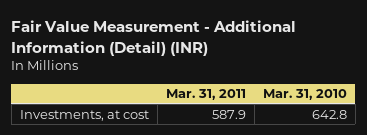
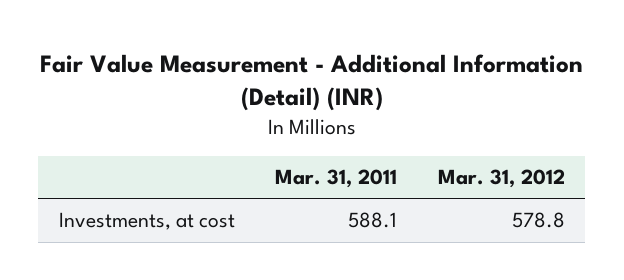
- | Mar. 31, 2011 | Mar. 31, 2010
+ | Mar. 31, 2011 | Mar. 31, 2012
- Investments, at cost | 587.9 | 642.8
+ Investments, at cost | 588.1 | 578.8

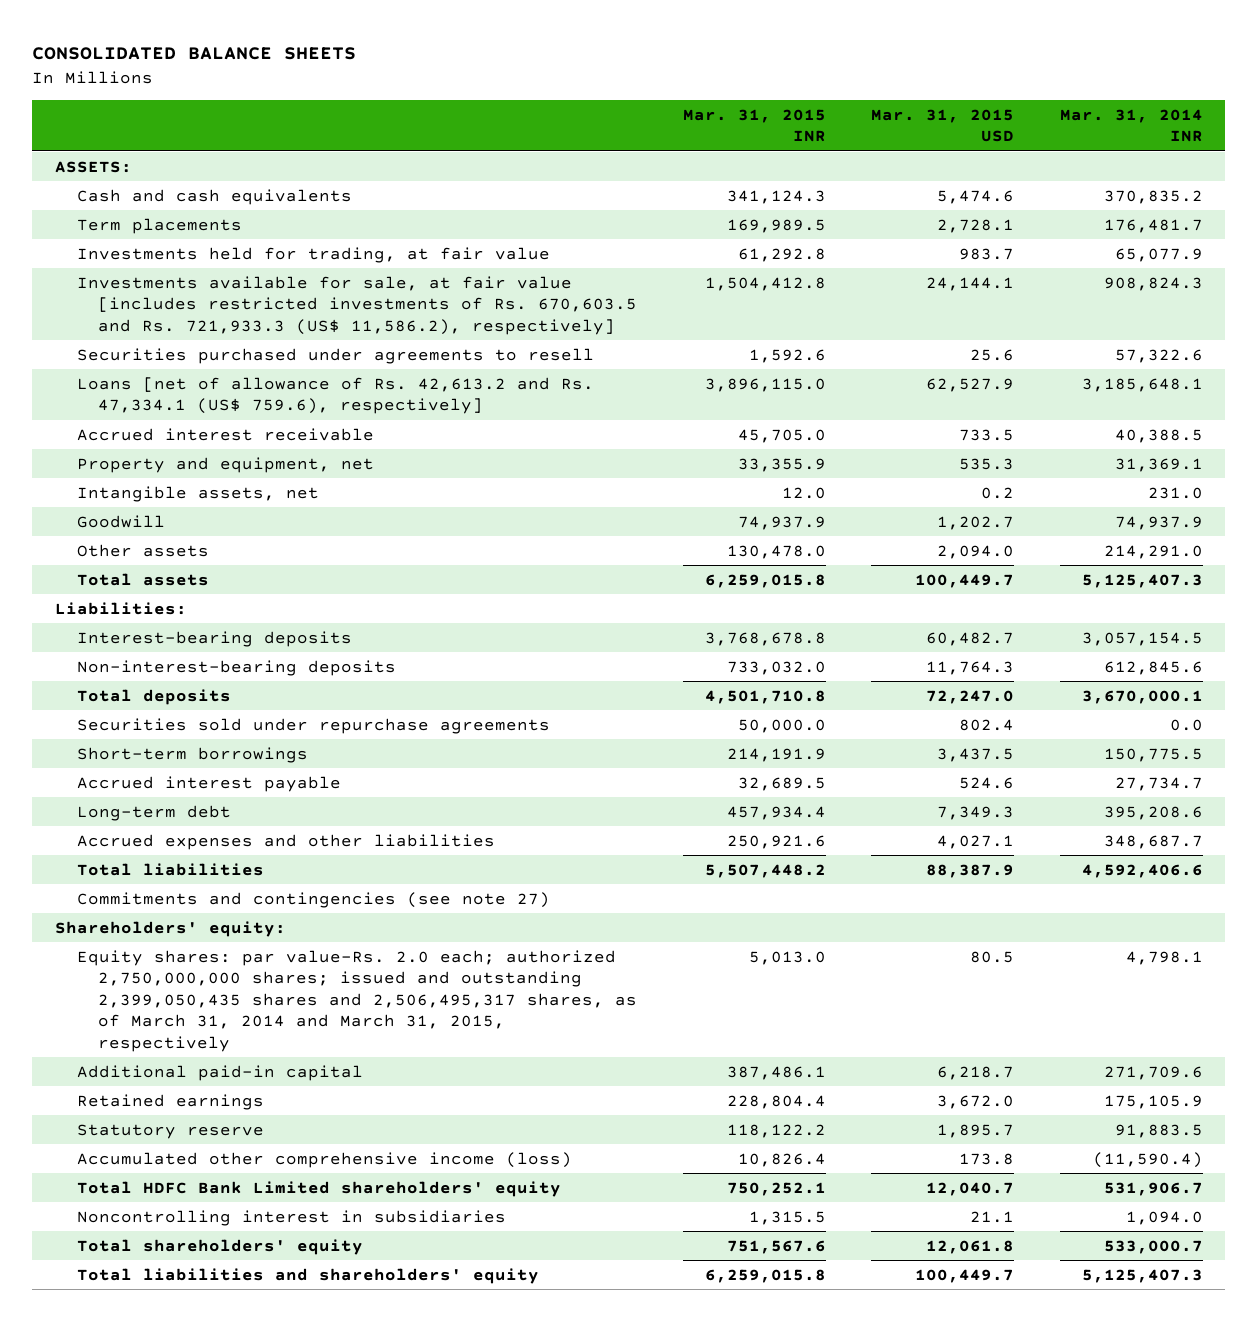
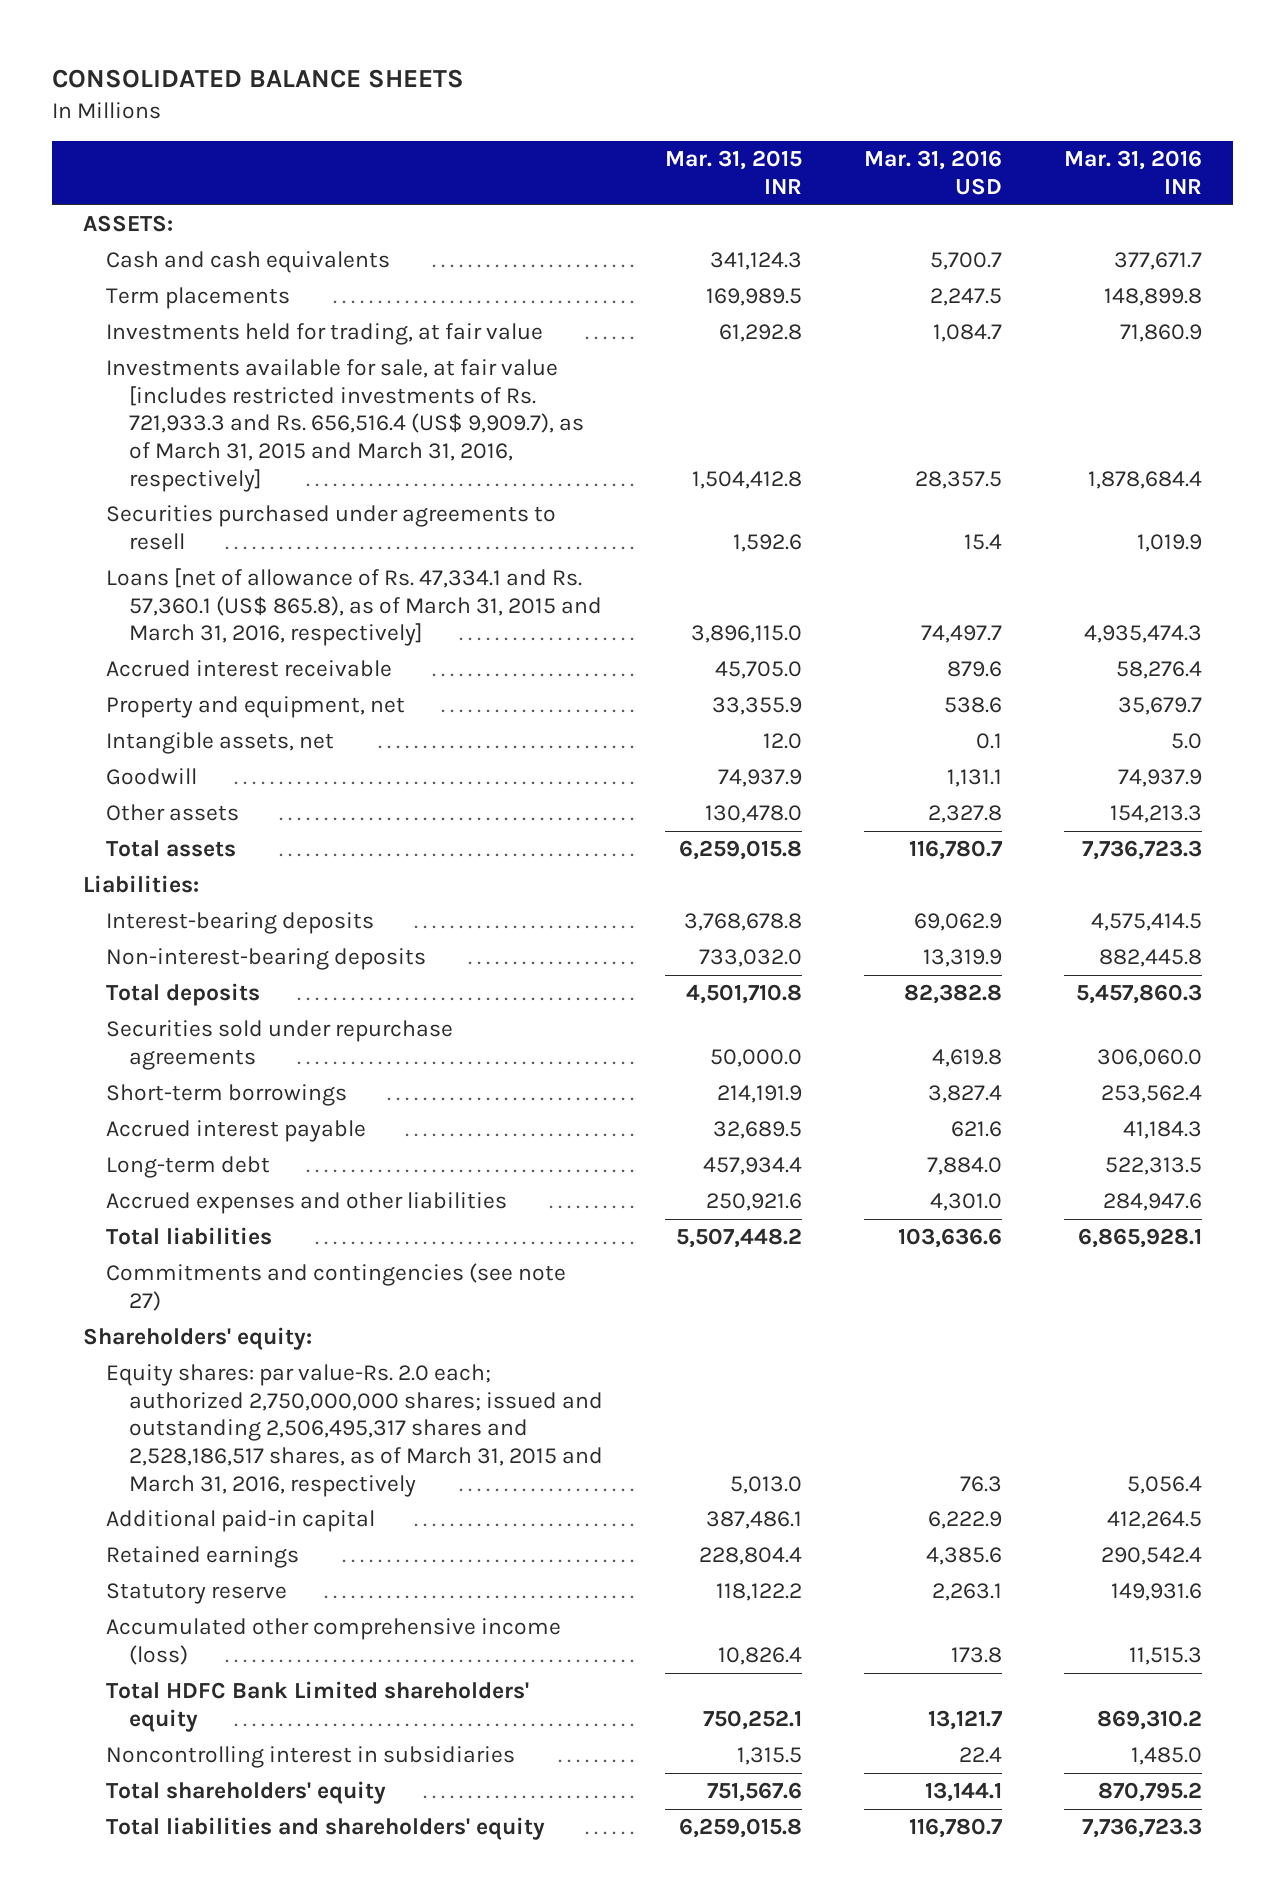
- | Mar. 31, 2015 INR | Mar. 31, 2015 USD | Mar. 31, 2014 INR
+ | Mar. 31, 2015 INR | Mar. 31, 2016 USD | Mar. 31, 2016 INR
- Investments available for sale, at fair value [includes restricted investments of Rs. 670,603.5 and Rs. 721,933.3 (US$ 11,586.2), respectively] | 1,504,412.8 | 24,144.1 | 908,824.3
+ Investments available for sale, at fair value [includes restricted investments of Rs. 721,933.3 and Rs. 656,516.4 (US$ 9,909.7), as of March 31, 2015 and March 31, 2016, respectively] | 1,504,412.8 | 28,357.5 | 1,878,684.4
- Loans [net of allowance of Rs. 42,613.2 and Rs. 47,334.1 (US$ 759.6), respectively] | 3,896,115.0 | 62,527.9 | 3,185,648.1
+ Loans [net of allowance of Rs. 47,334.1 and Rs. 57,360.1 (US$ 865.8), as of March 31, 2015 and March 31, 2016, respectively] | 3,896,115.0 | 74,497.7 | 4,935,474.3
- Equity shares: par value-Rs. 2.0 each; authorized 2,750,000,000 shares; issued and outstanding 2,399,050,435 shares and 2,506,495,317 shares, as of March 31, 2014 and March 31, 2015, respectively | 5,013.0 | 80.5 | 4,798.1
+ Equity shares: par value-Rs. 2.0 each; authorized 2,750,000,000 shares; issued and outstanding 2,506,495,317 shares and 2,528,186,517 shares, as of March 31, 2015 and March 31, 2016, respectively | 5,013.0 | 76.3 | 5,056.4

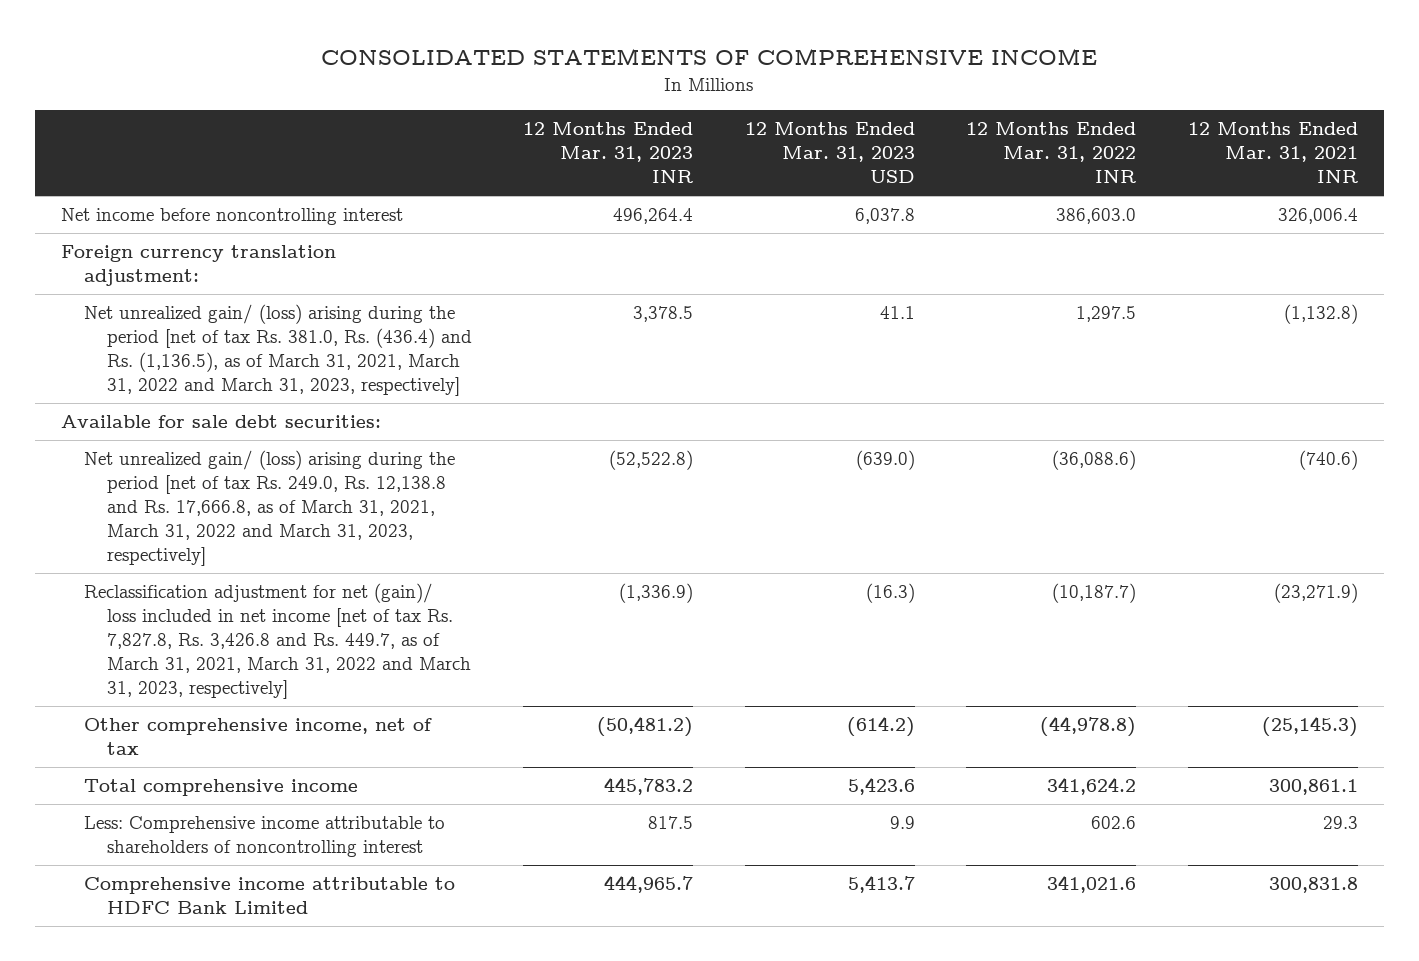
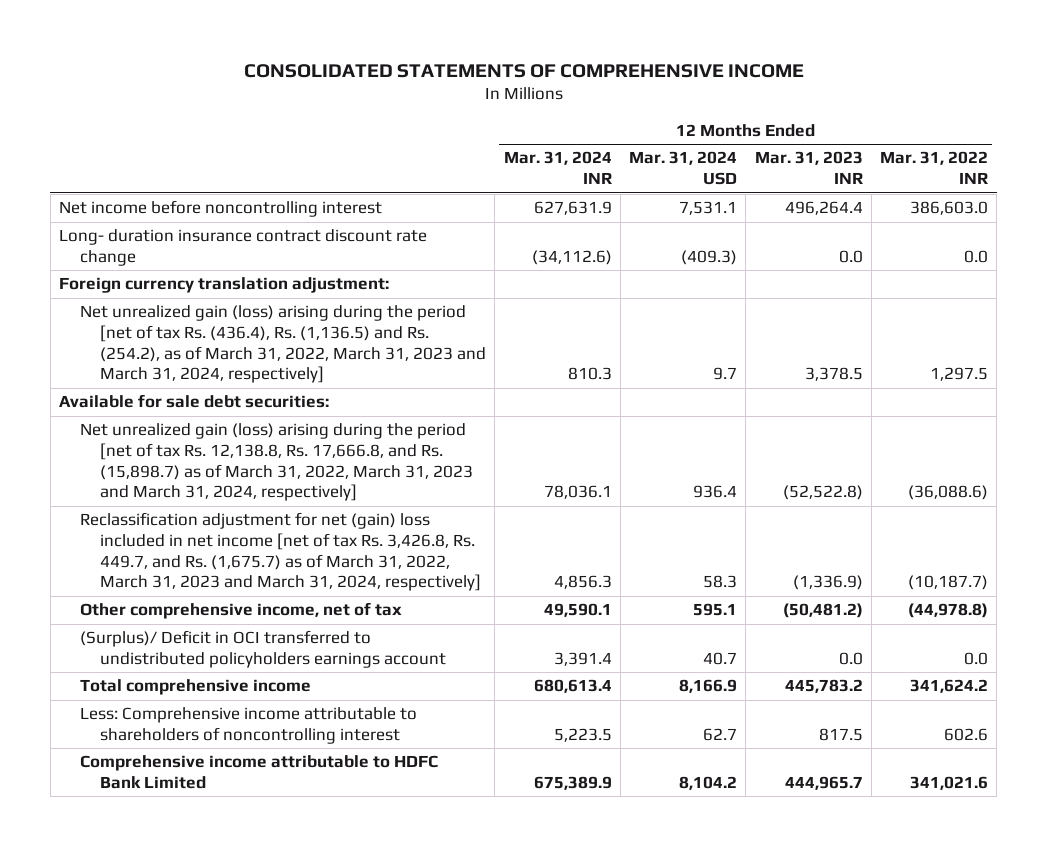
- | 12 Months Ended Mar. 31, 2023 INR | 12 Months Ended Mar. 31, 2023 USD | 12 Months Ended Mar. 31, 2022 INR | 12 Months Ended Mar. 31, 2021 INR
+ | 12 Months Ended Mar. 31, 2024 INR | 12 Months Ended Mar. 31, 2024 USD | 12 Months Ended Mar. 31, 2023 INR | 12 Months Ended Mar. 31, 2022 INR
+ Long- duration insurance contract discount rate change | (34,112.6) | (409.3) | 0.0 | 0.0
- Net unrealized gain/ (loss) arising during the period [net of tax Rs. 381.0, Rs. (436.4) and Rs. (1,136.5), as of March 31, 2021, March 31, 2022 and March 31, 2023, respectively] | 3,378.5 | 41.1 | 1,297.5 | (1,132.8)
+ Net unrealized gain (loss) arising during the period [net of tax Rs. (436.4), Rs. (1,136.5) and Rs. (254.2), as of March 31, 2022, March 31, 2023 and March 31, 2024, respectively] | 810.3 | 9.7 | 3,378.5 | 1,297.5
- Net unrealized gain/ (loss) arising during the period [net of tax Rs. 249.0, Rs. 12,138.8 and Rs. 17,666.8, as of March 31, 2021, March 31, 2022 and March 31, 2023, respectively] | (52,522.8) | (639.0) | (36,088.6) | (740.6)
- Reclassification adjustment for net (gain)/ loss included in net income [net of tax Rs. 7,827.8, Rs. 3,426.8 and Rs. 449.7, as of March 31, 2021, March 31, 2022 and March 31, 2023, respectively] | (1,336.9) | (16.3) | (10,187.7) | (23,271.9)
+ Net unrealized gain (loss) arising during the period [net of tax Rs. 12,138.8, Rs. 17,666.8, and Rs. (15,898.7) as of March 31, 2022, March 31, 2023 and March 31, 2024, respectively] | 78,036.1 | 936.4 | (52,522.8) | (36,088.6)
+ Reclassification adjustment for net (gain) loss included in net income [net of tax Rs. 3,426.8, Rs. 449.7, and Rs. (1,675.7) as of March 31, 2022, March 31, 2023 and March 31, 2024, respectively] | 4,856.3 | 58.3 | (1,336.9) | (10,187.7)
+ (Surplus)/ Deficit in OCI transferred to undistributed policyholders earnings account | 3,391.4 | 40.7 | 0.0 | 0.0

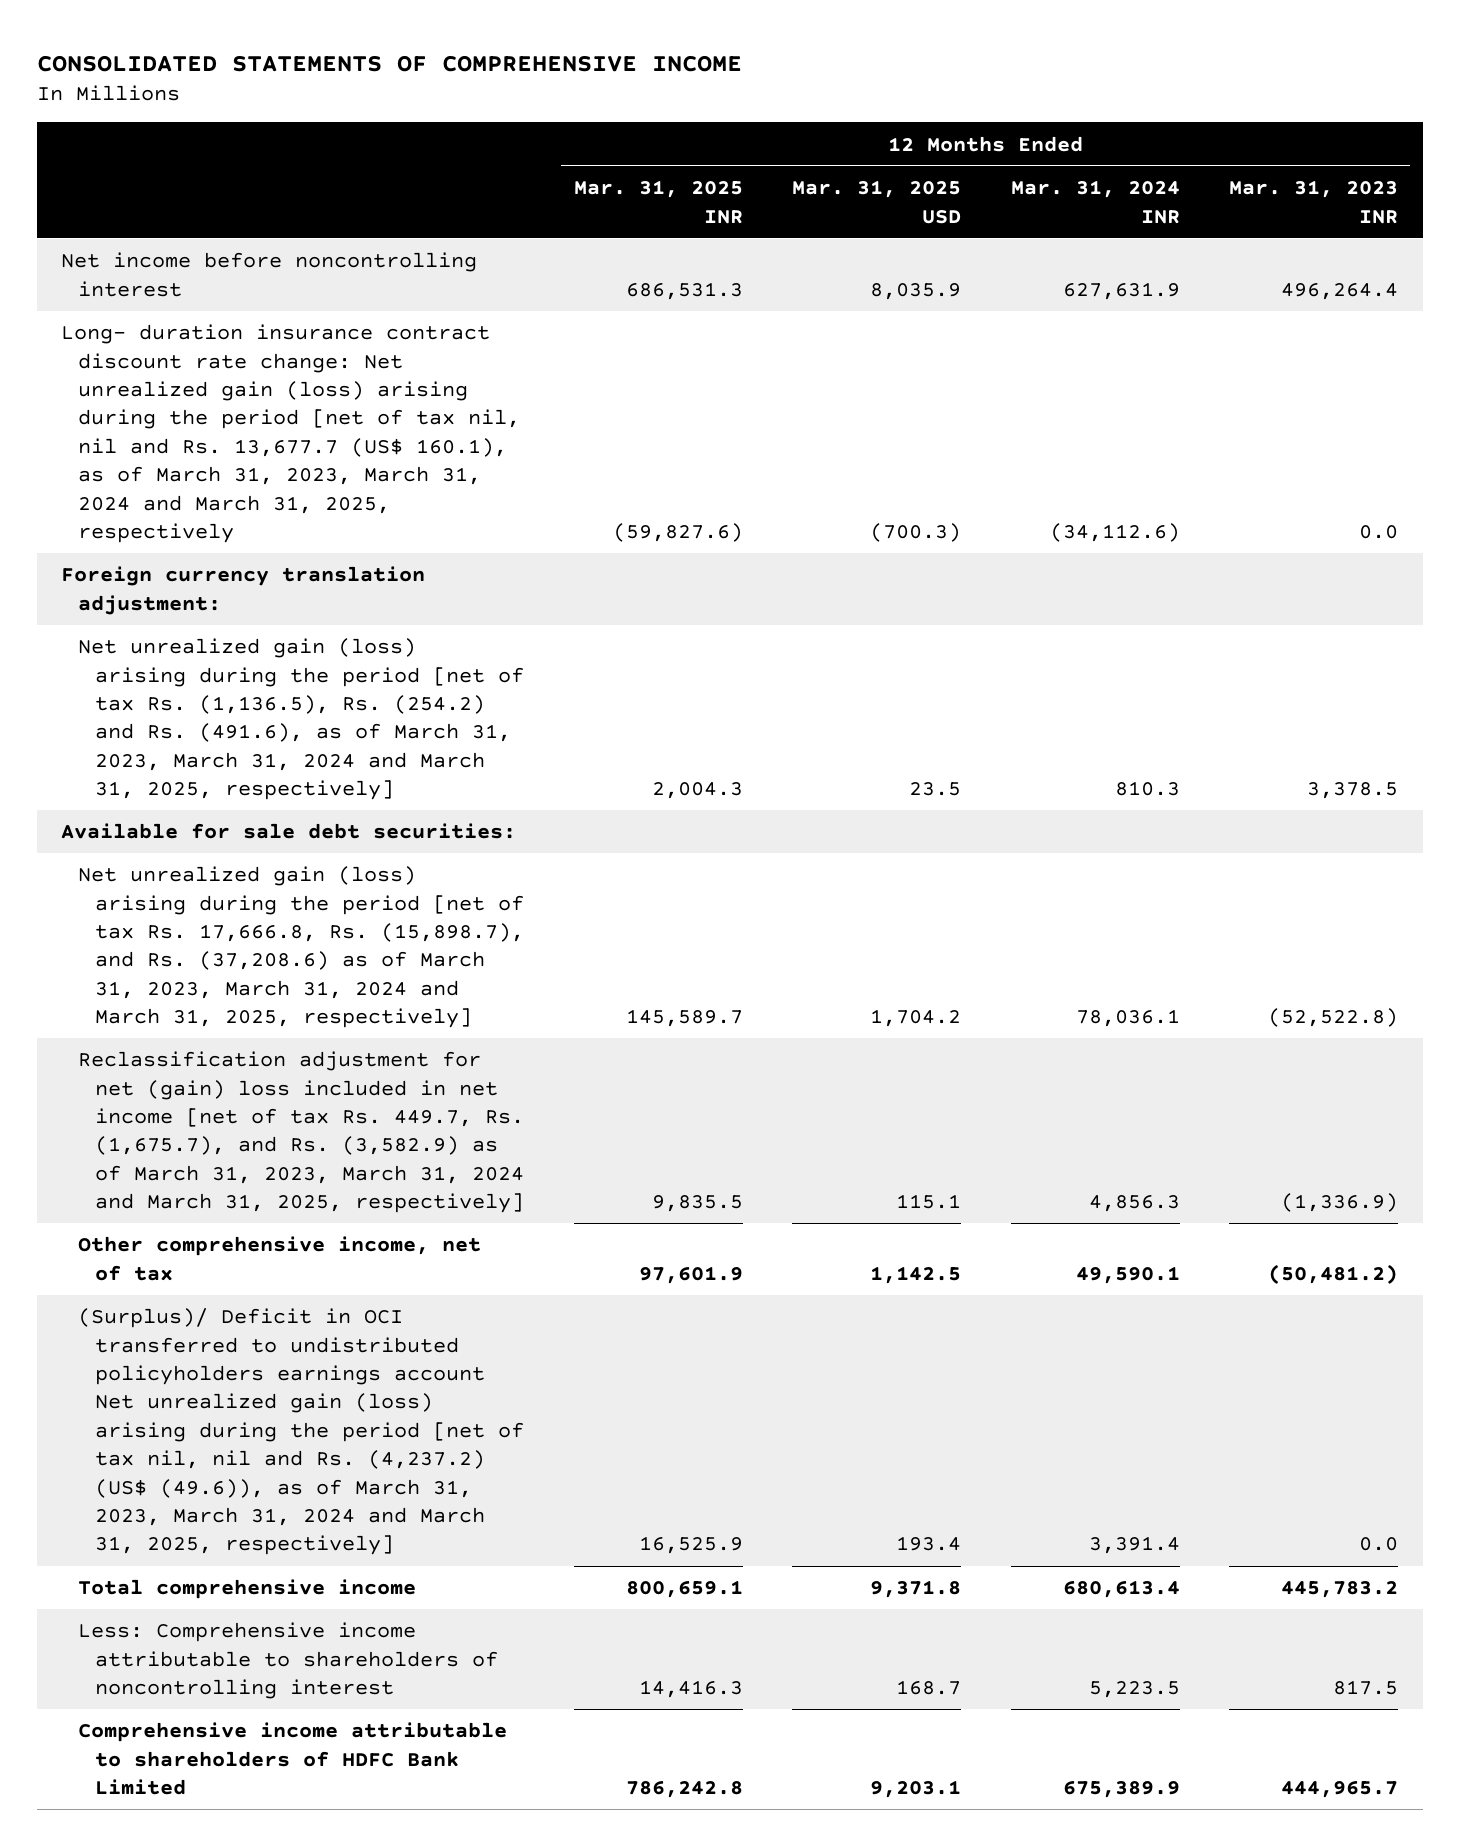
- | 12 Months Ended Mar. 31, 2024 INR | 12 Months Ended Mar. 31, 2024 USD | 12 Months Ended Mar. 31, 2023 INR | 12 Months Ended Mar. 31, 2022 INR
+ | 12 Months Ended Mar. 31, 2025 INR | 12 Months Ended Mar. 31, 2025 USD | 12 Months Ended Mar. 31, 2024 INR | 12 Months Ended Mar. 31, 2023 INR
- Long- duration insurance contract discount rate change | (34,112.6) | (409.3) | 0.0 | 0.0
+ Long- duration insurance contract discount rate change: Net unrealized gain (loss) arising during the period [net of tax nil, nil and Rs. 13,677.7 (US$ 160.1), as of March 31, 2023, March 31, 2024 and March 31, 2025, respectively | (59,827.6) | (700.3) | (34,112.6) | 0.0
- Net unrealized gain (loss) arising during the period [net of tax Rs. (436.4), Rs. (1,136.5) and Rs. (254.2), as of March 31, 2022, March 31, 2023 and March 31, 2024, respectively] | 810.3 | 9.7 | 3,378.5 | 1,297.5
+ Net unrealized gain (loss) arising during the period [net of tax Rs. (1,136.5), Rs. (254.2) and Rs. (491.6), as of March 31, 2023, March 31, 2024 and March 31, 2025, respectively] | 2,004.3 | 23.5 | 810.3 | 3,378.5
- Net unrealized gain (loss) arising during the period [net of tax Rs. 12,138.8, Rs. 17,666.8, and Rs. (15,898.7) as of March 31, 2022, March 31, 2023 and March 31, 2024, respectively] | 78,036.1 | 936.4 | (52,522.8) | (36,088.6)
- Reclassification adjustment for net (gain) loss included in net income [net of tax Rs. 3,426.8, Rs. 449.7, and Rs. (1,675.7) as of March 31, 2022, March 31, 2023 and March 31, 2024, respectively] | 4,856.3 | 58.3 | (1,336.9) | (10,187.7)
+ Net unrealized gain (loss) arising during the period [net of tax Rs. 17,666.8, Rs. (15,898.7), and Rs. (37,208.6) as of March 31, 2023, March 31, 2024 and March 31, 2025, respectively] | 145,589.7 | 1,704.2 | 78,036.1 | (52,522.8)
+ Reclassification adjustment for net (gain) loss included in net income [net of tax Rs. 449.7, Rs. (1,675.7), and Rs. (3,582.9) as of March 31, 2023, March 31, 2024 and March 31, 2025, respectively] | 9,835.5 | 115.1 | 4,856.3 | (1,336.9)
- (Surplus)/ Deficit in OCI transferred to undistributed policyholders earnings account | 3,391.4 | 40.7 | 0.0 | 0.0
+ (Surplus)/ Deficit in OCI transferred to undistributed policyholders earnings account Net unrealized gain (loss) arising during the period [net of tax nil, nil and Rs. (4,237.2) (US$ (49.6)), as of March 31, 2023, March 31, 2024 and March 31, 2025, respectively] | 16,525.9 | 193.4 | 3,391.4 | 0.0
- Comprehensive income attributable to HDFC Bank Limited | 675,389.9 | 8,104.2 | 444,965.7 | 341,021.6
+ Comprehensive income attributable to shareholders of HDFC Bank Limited | 786,242.8 | 9,203.1 | 675,389.9 | 444,965.7

